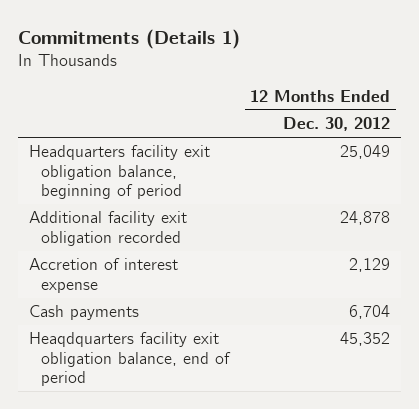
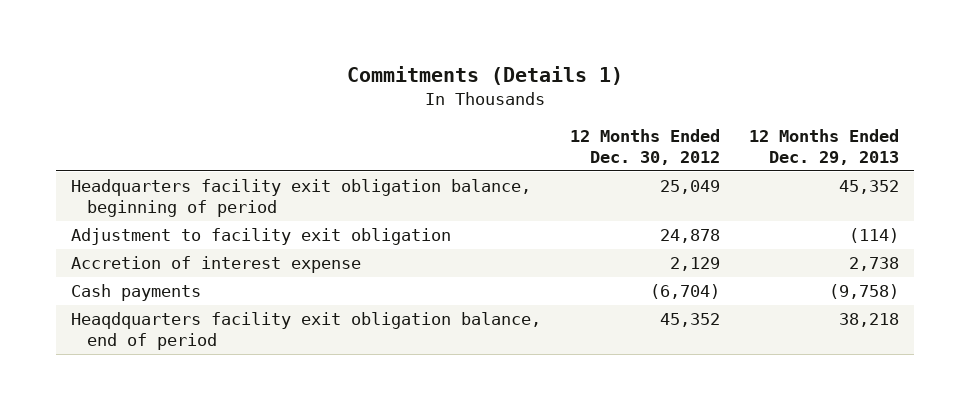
- | 12 Months Ended Dec. 30, 2012
+ | 12 Months Ended Dec. 30, 2012 | 12 Months Ended Dec. 29, 2013
- Additional facility exit obligation recorded | 24,878
+ Adjustment to facility exit obligation | 24,878 | (114)
- Cash payments | 6,704
+ Cash payments | (6,704) | (9,758)

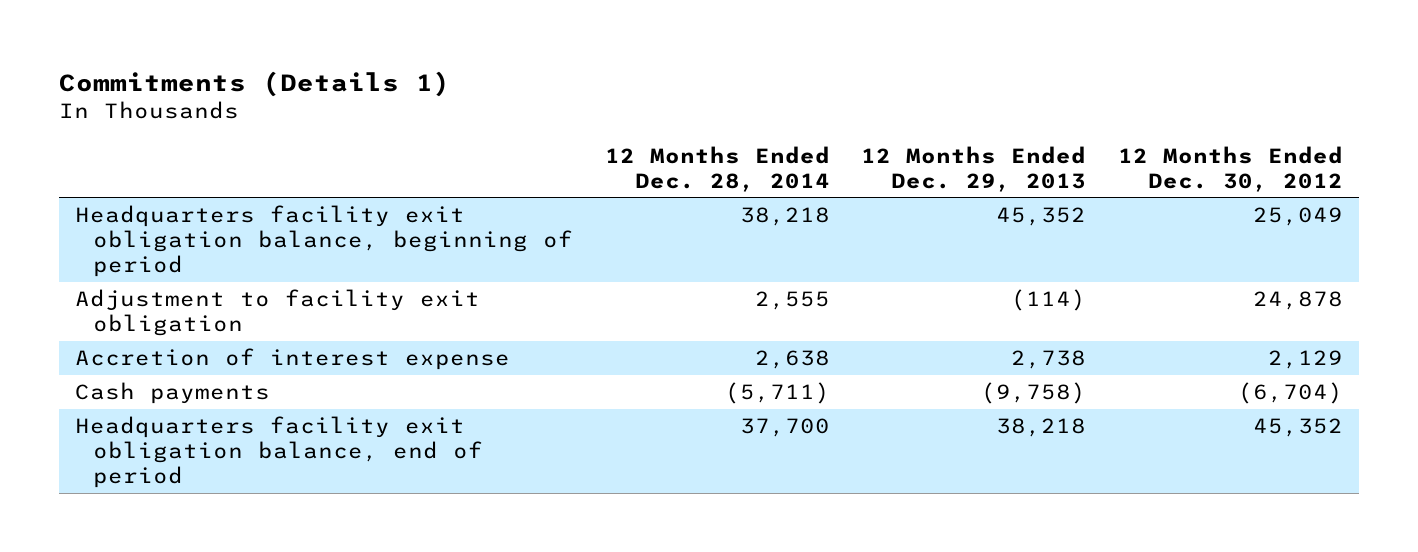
- | 12 Months Ended Dec. 30, 2012 | 12 Months Ended Dec. 29, 2013
+ | 12 Months Ended Dec. 28, 2014 | 12 Months Ended Dec. 29, 2013 | 12 Months Ended Dec. 30, 2012
- Heaqdquarters facility exit obligation balance, end of period | 45,352 | 38,218
+ Headquarters facility exit obligation balance, end of period | 37,700 | 38,218 | 45,352

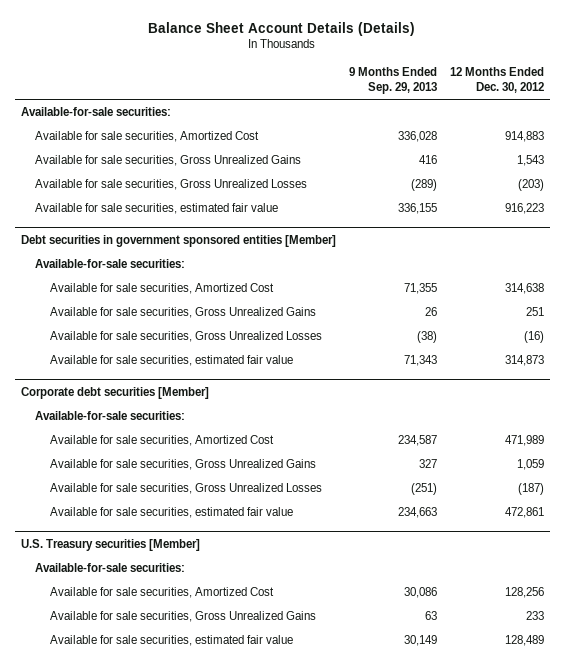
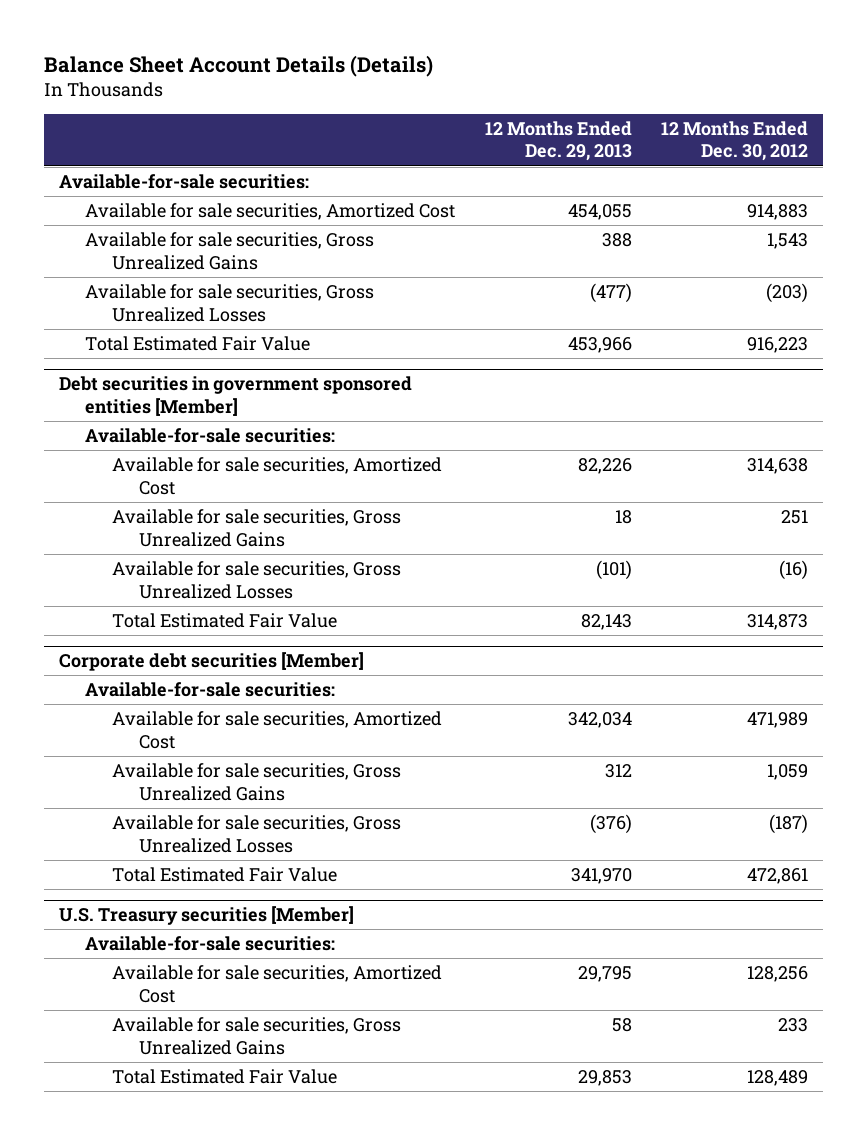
- | 9 Months Ended Sep. 29, 2013 | 12 Months Ended Dec. 30, 2012
+ | 12 Months Ended Dec. 29, 2013 | 12 Months Ended Dec. 30, 2012
- Available for sale securities, estimated fair value | 336,155 | 916,223
+ Total Estimated Fair Value | 453,966 | 916,223
@ Debt securities in government sponsored entities [Member]
- Available for sale securities, estimated fair value | 71,343 | 314,873
+ Total Estimated Fair Value | 82,143 | 314,873
@ Corporate debt securities [Member]
- Available for sale securities, estimated fair value | 234,663 | 472,861
+ Total Estimated Fair Value | 341,970 | 472,861
@ U.S. Treasury securities [Member]
- Available for sale securities, estimated fair value | 30,149 | 128,489
+ Total Estimated Fair Value | 29,853 | 128,489

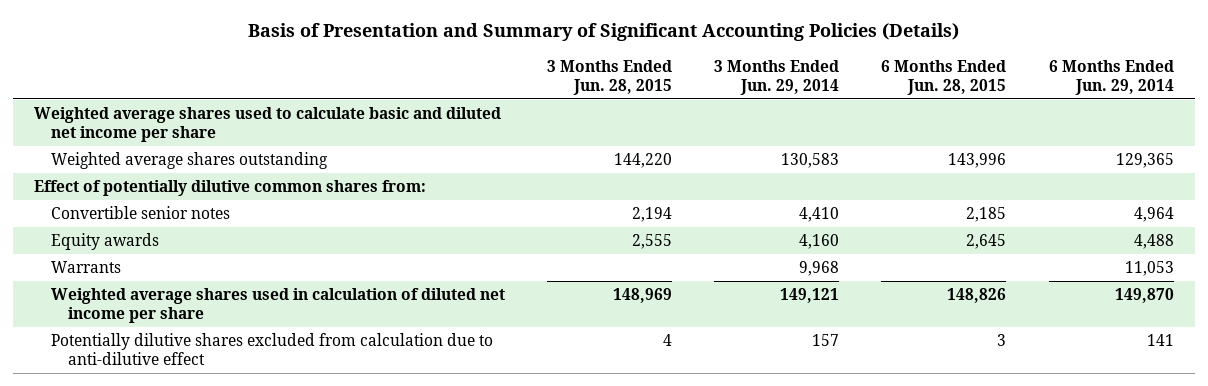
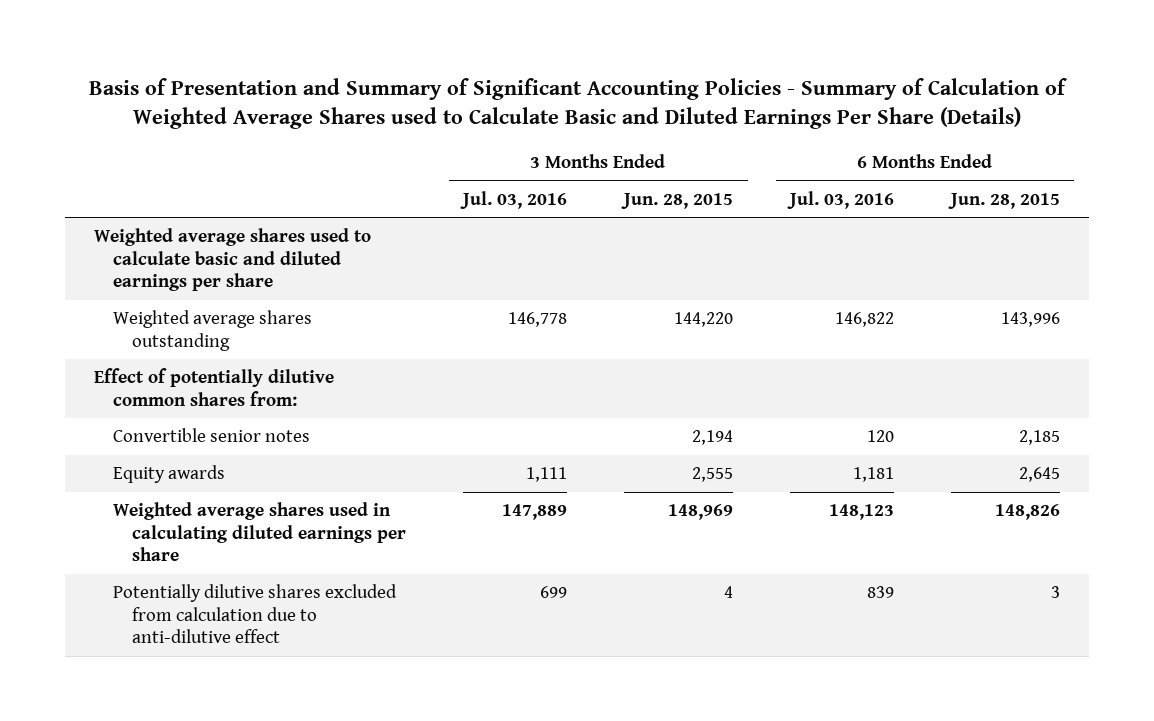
- Basis of Presentation and Summary of Significant Accounting Policies (Details)
+ Basis of Presentation and Summary of Significant Accounting Policies - Summary of Calculation of Weighted Average Shares used to Calculate Basic and Diluted Earnings Per Share (Details)
- | 3 Months Ended Jun. 28, 2015 | 3 Months Ended Jun. 29, 2014 | 6 Months Ended Jun. 28, 2015 | 6 Months Ended Jun. 29, 2014
+ | 3 Months Ended Jul. 03, 2016 | 3 Months Ended Jun. 28, 2015 | 6 Months Ended Jul. 03, 2016 | 6 Months Ended Jun. 28, 2015
- Weighted average shares used to calculate basic and diluted net income per share
+ Weighted average shares used to calculate basic and diluted earnings per share
- Warrants | | 9,968 | | 11,053
- Weighted average shares used in calculation of diluted net income per share | 148,969 | 149,121 | 148,826 | 149,870
+ Weighted average shares used in calculating diluted earnings per share | 147,889 | 148,969 | 148,123 | 148,826

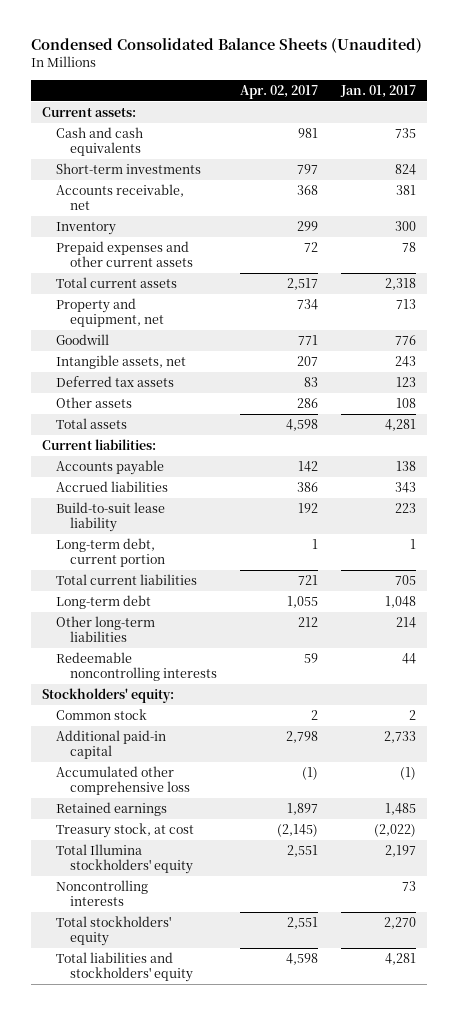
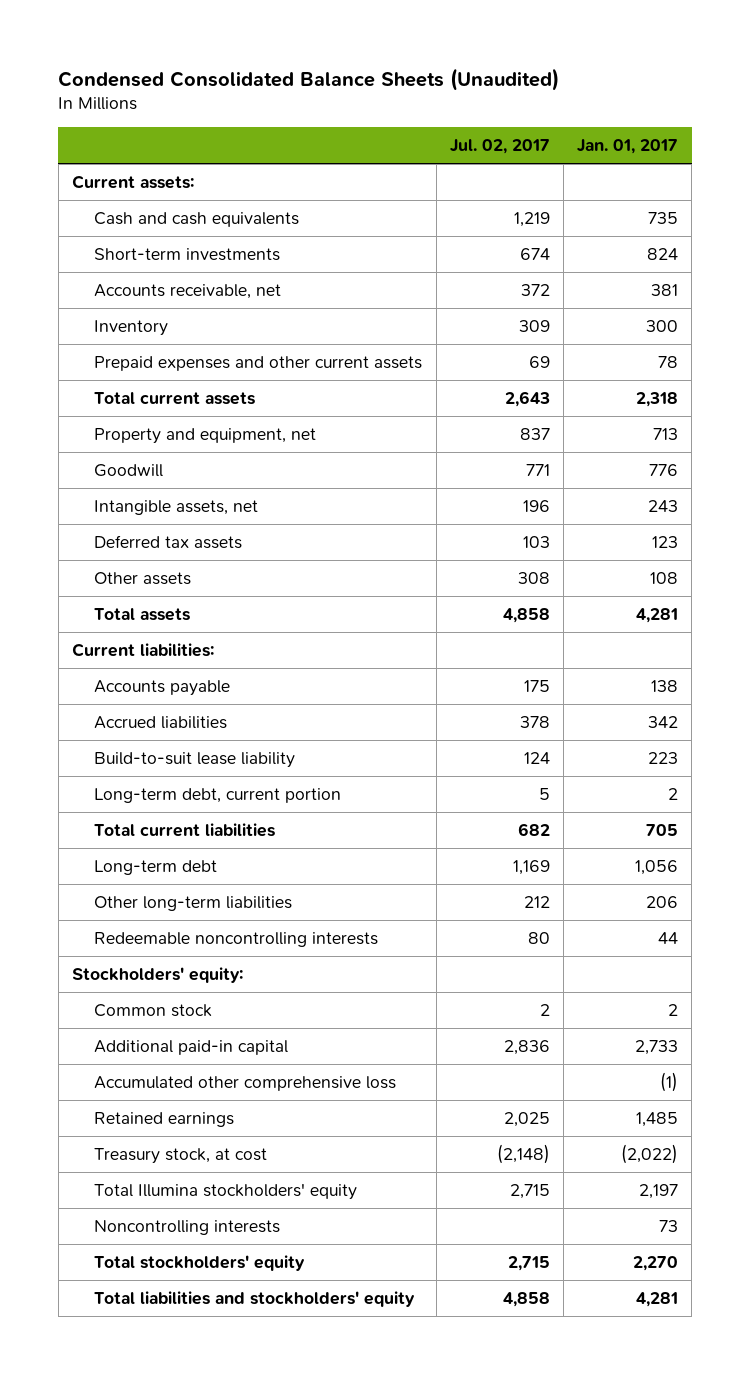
- | Apr. 02, 2017 | Jan. 01, 2017
+ | Jul. 02, 2017 | Jan. 01, 2017
- Accrued liabilities | 386 | 343
+ Accrued liabilities | 378 | 342
- Long-term debt, current portion | 1 | 1
+ Long-term debt, current portion | 5 | 2
- Long-term debt | 1,055 | 1,048
- Other long-term liabilities | 212 | 214
+ Long-term debt | 1,169 | 1,056
+ Other long-term liabilities | 212 | 206

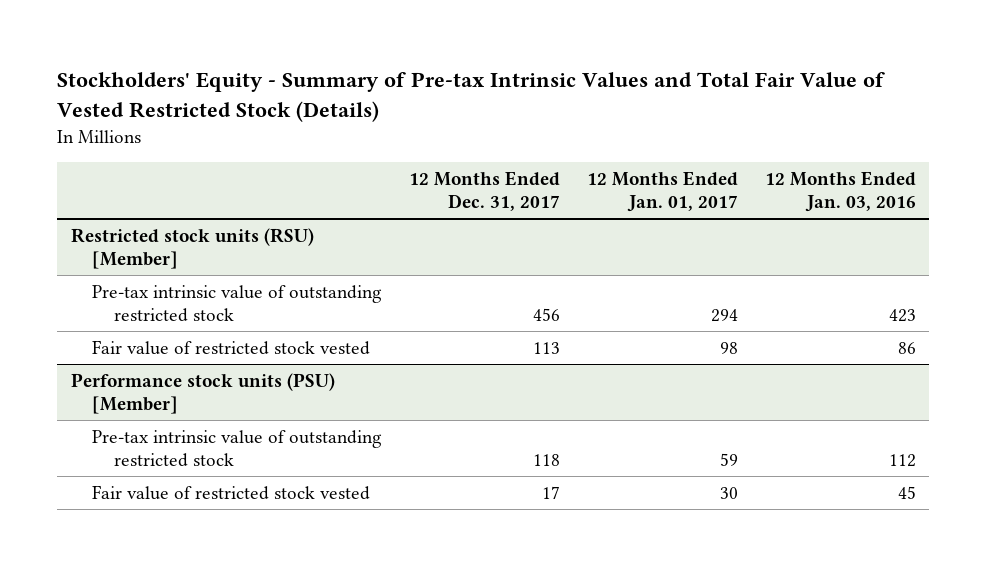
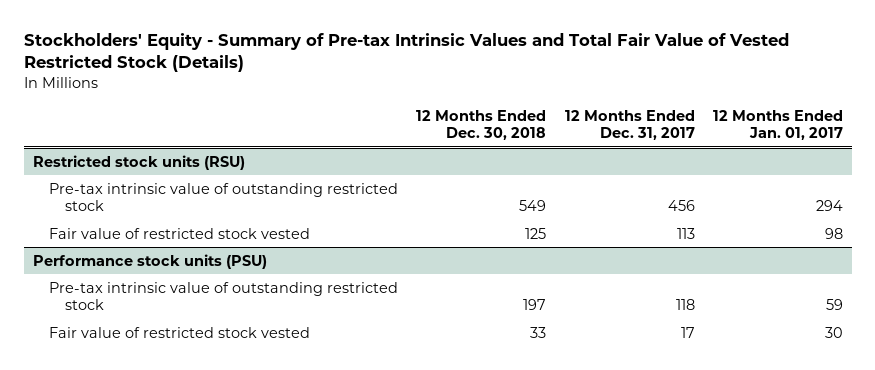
- | 12 Months Ended Dec. 31, 2017 | 12 Months Ended Jan. 01, 2017 | 12 Months Ended Jan. 03, 2016
+ | 12 Months Ended Dec. 30, 2018 | 12 Months Ended Dec. 31, 2017 | 12 Months Ended Jan. 01, 2017
- Restricted stock units (RSU) [Member]
+ Restricted stock units (RSU)
- Performance stock units (PSU) [Member]
+ Performance stock units (PSU)

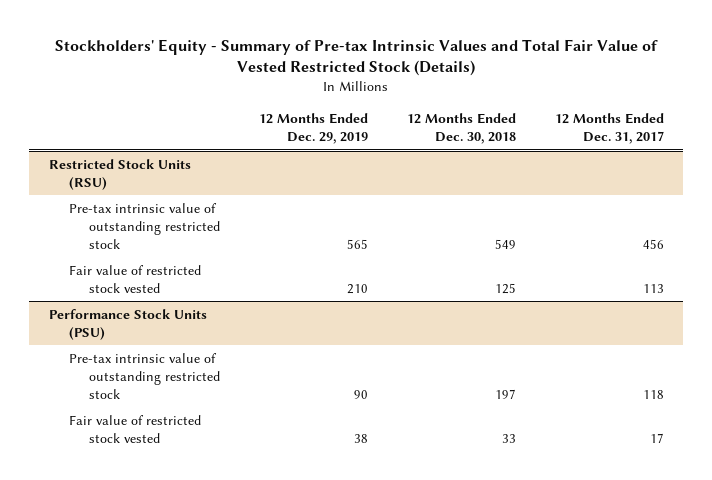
- | 12 Months Ended Dec. 30, 2018 | 12 Months Ended Dec. 31, 2017 | 12 Months Ended Jan. 01, 2017
+ | 12 Months Ended Dec. 29, 2019 | 12 Months Ended Dec. 30, 2018 | 12 Months Ended Dec. 31, 2017
- Restricted stock units (RSU)
+ Restricted Stock Units (RSU)
- Performance stock units (PSU)
+ Performance Stock Units (PSU)

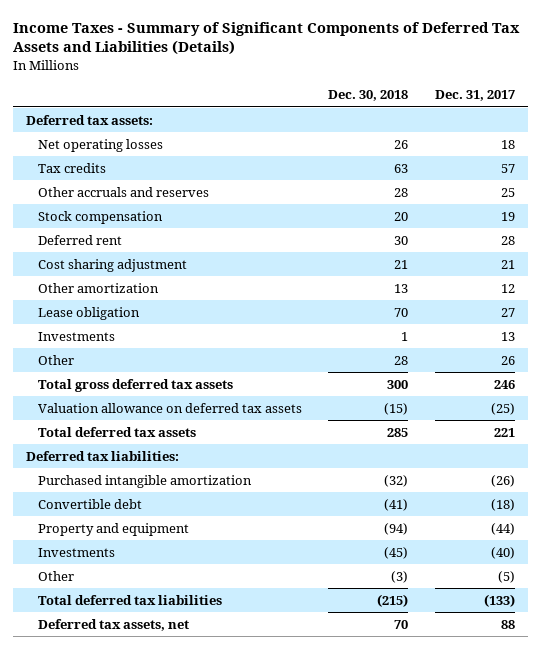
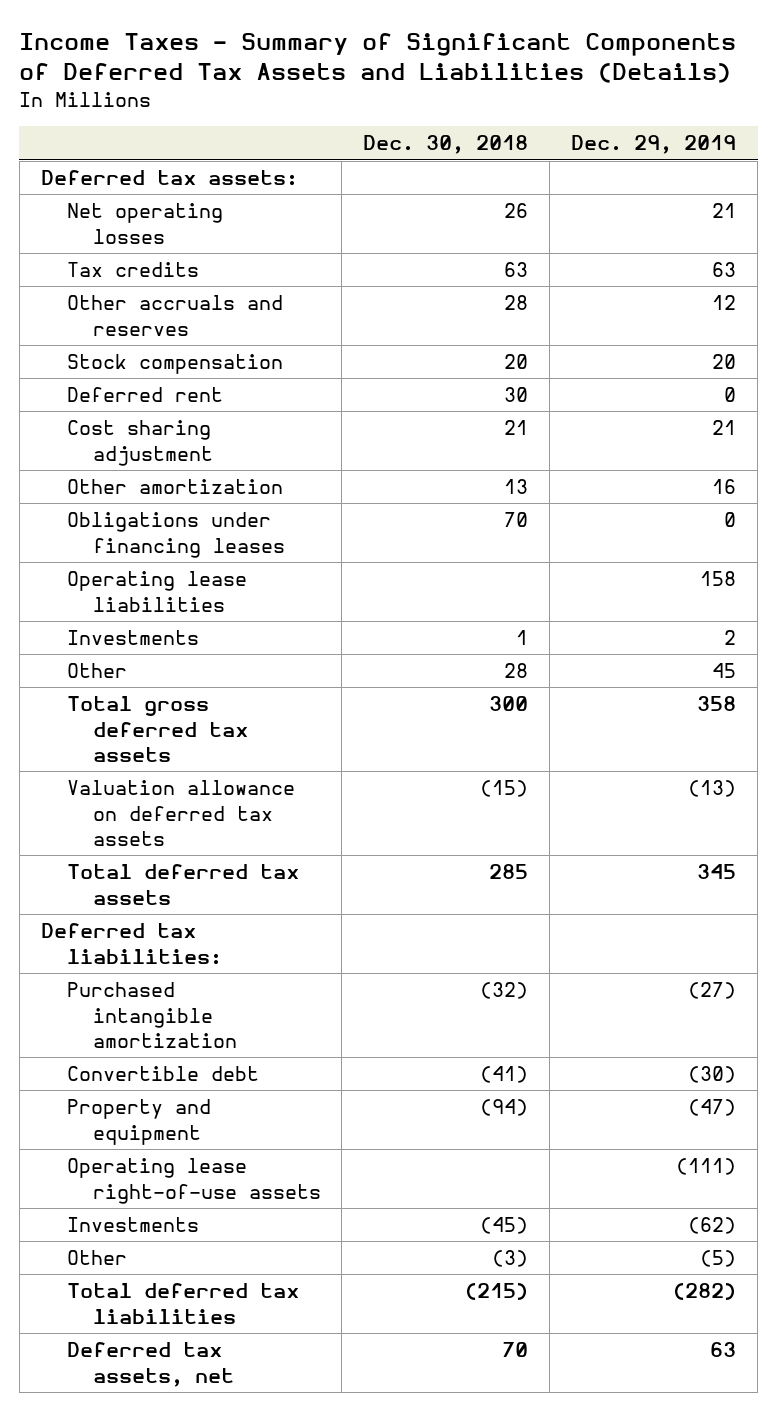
- | Dec. 30, 2018 | Dec. 31, 2017
+ | Dec. 30, 2018 | Dec. 29, 2019
- Lease obligation | 70 | 27
+ Obligations under financing leases | 70 | 0
+ Operating lease liabilities | | 158
+ Operating lease right-of-use assets | | (111)

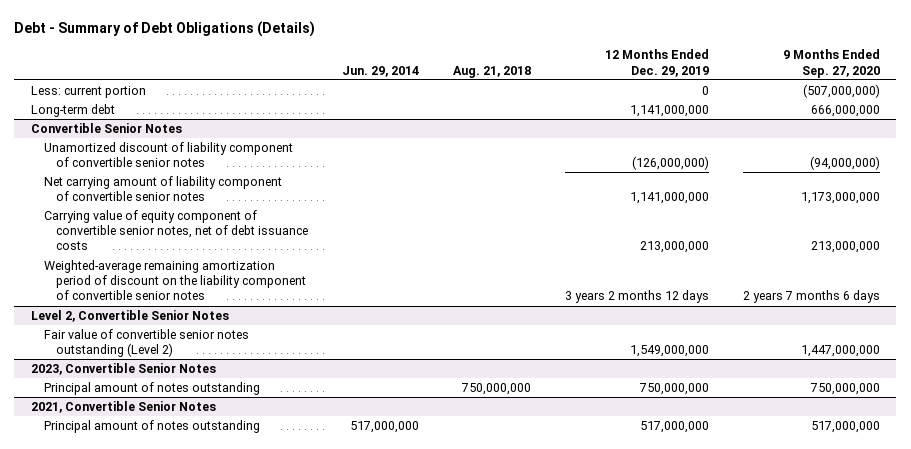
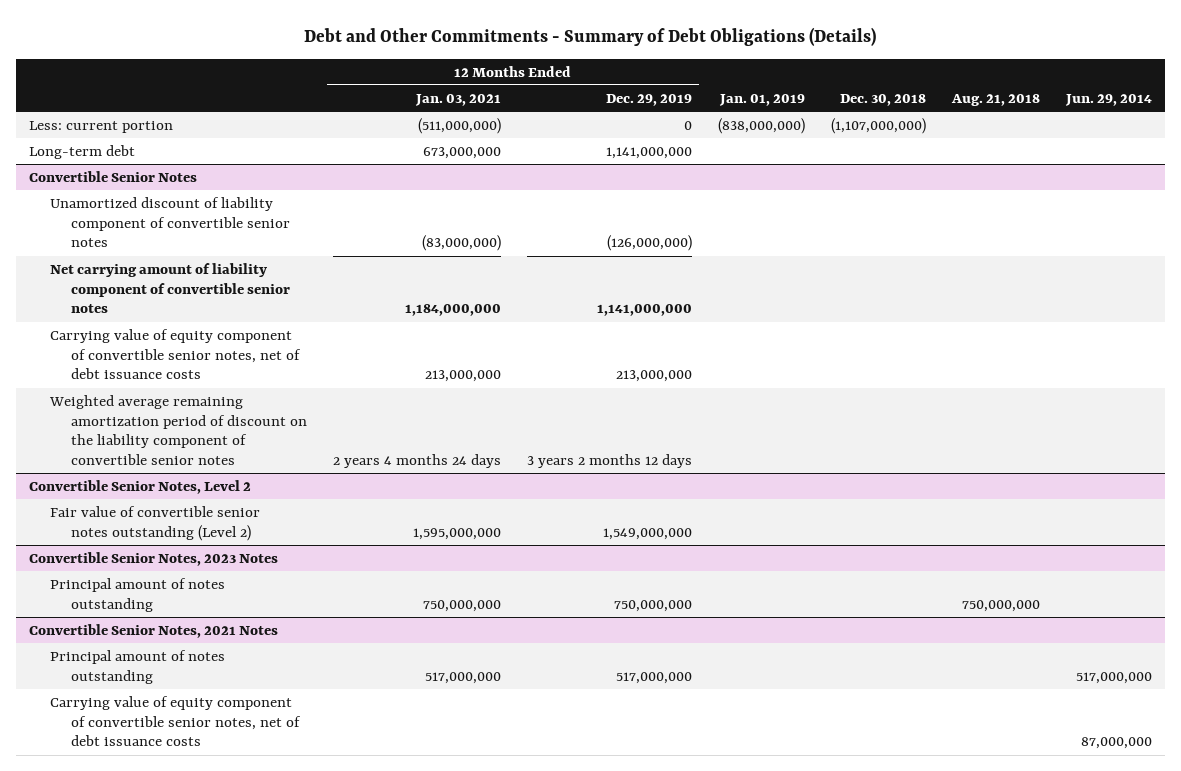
- Debt - Summary of Debt Obligations (Details)
+ Debt and Other Commitments - Summary of Debt Obligations (Details)
- | Jun. 29, 2014 | Aug. 21, 2018 | 12 Months Ended Dec. 29, 2019 | 9 Months Ended Sep. 27, 2020
+ | 12 Months Ended Jan. 03, 2021 | 12 Months Ended Dec. 29, 2019 | Jan. 01, 2019 | Dec. 30, 2018 | Aug. 21, 2018 | Jun. 29, 2014
@ Convertible Senior Notes
- Weighted-average remaining amortization period of discount on the liability component of convertible senior notes | | | 3 years 2 months 12 days | 2 years 7 months 6 days
- Level 2, Convertible Senior Notes
@ Convertible Senior Notes
+ Weighted average remaining amortization period of discount on the liability component of convertible senior notes | 2 years 4 months 24 days | 3 years 2 months 12 days | | | |
+ Convertible Senior Notes, Level 2
- 2023, Convertible Senior Notes
+ Convertible Senior Notes, 2023 Notes
- 2021, Convertible Senior Notes
+ Convertible Senior Notes, 2021 Notes
+ Carrying value of equity component of convertible senior notes, net of debt issuance costs | | | | | | 87,000,000

